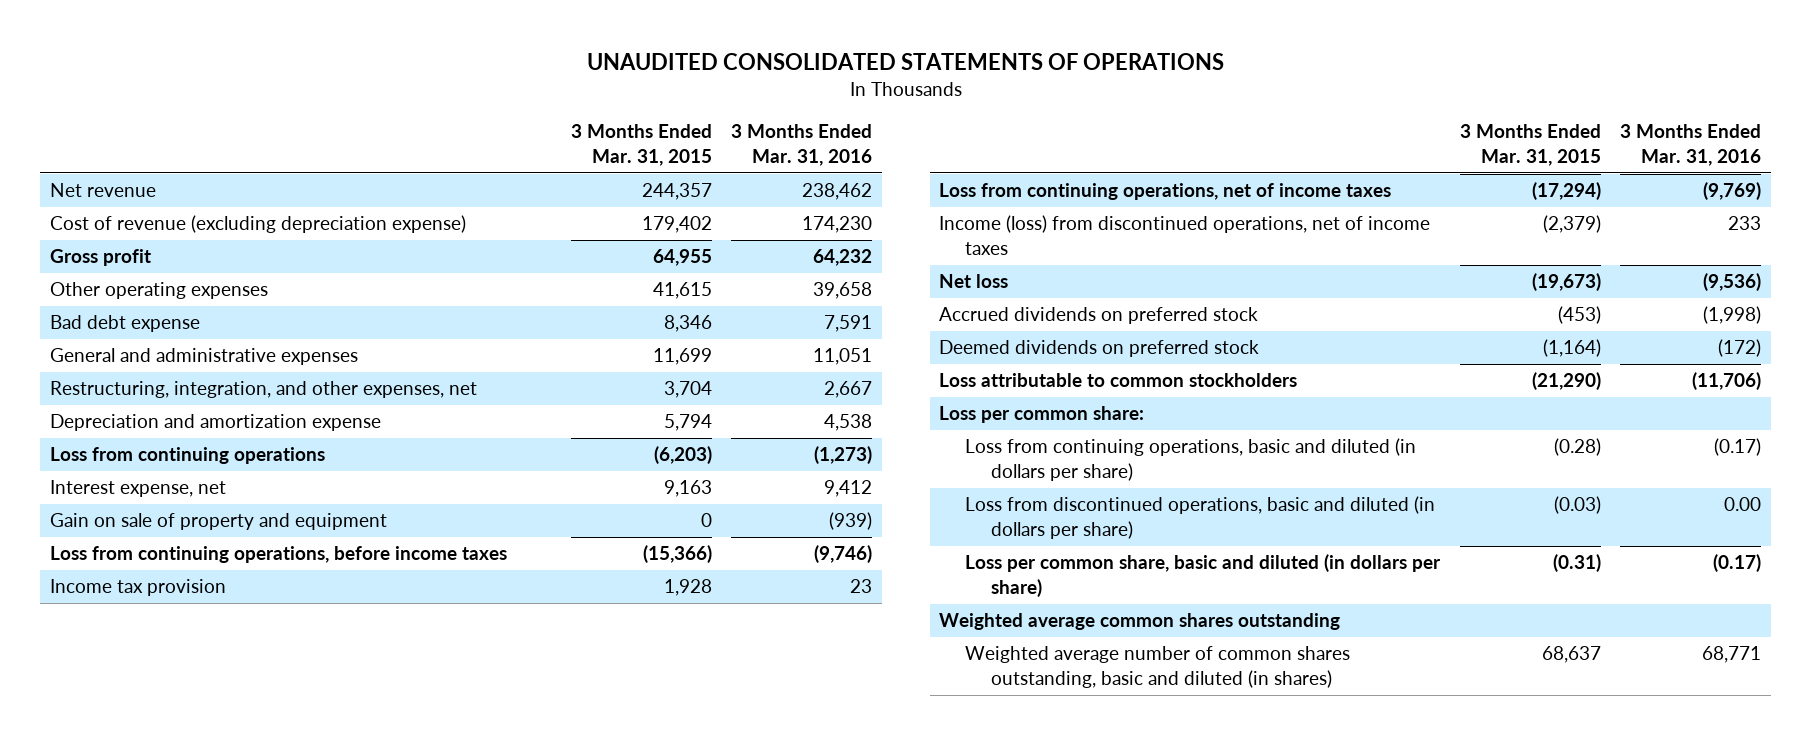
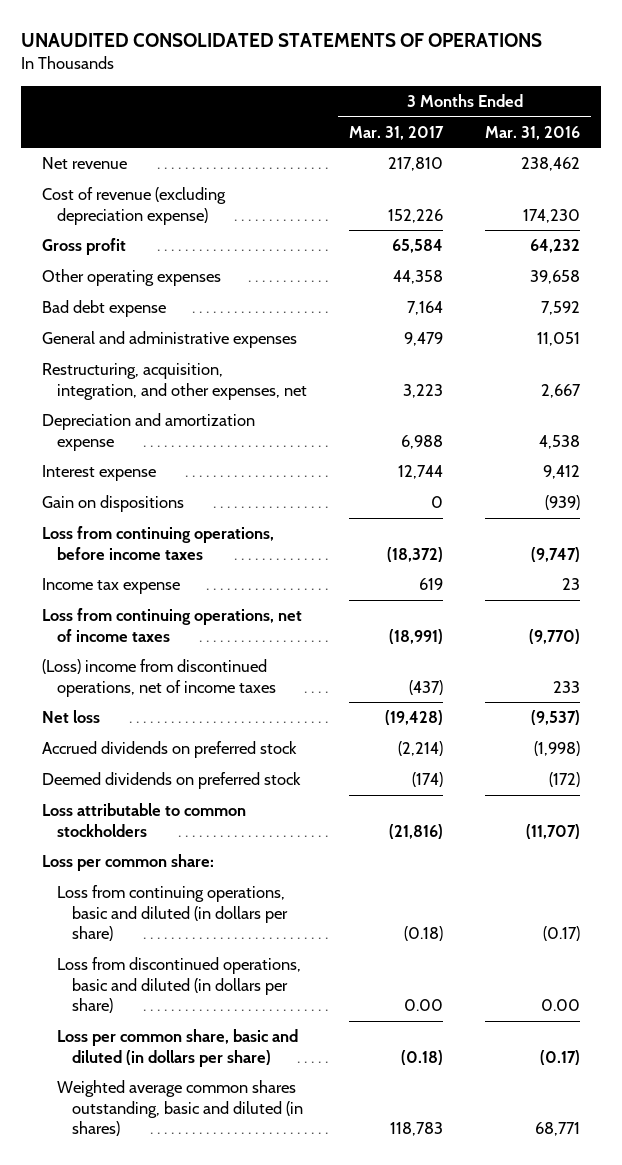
- | 3 Months Ended Mar. 31, 2015 | 3 Months Ended Mar. 31, 2016
+ | 3 Months Ended Mar. 31, 2017 | 3 Months Ended Mar. 31, 2016
- Bad debt expense | 8,346 | 7,591
+ Bad debt expense | 7,164 | 7,592
- Restructuring, integration, and other expenses, net | 3,704 | 2,667
+ Restructuring, acquisition, integration, and other expenses, net | 3,223 | 2,667
- Loss from continuing operations | (6,203) | (1,273)
- Interest expense, net | 9,163 | 9,412
- Gain on sale of property and equipment | 0 | (939)
- Loss from continuing operations, before income taxes | (15,366) | (9,746)
- Income tax provision | 1,928 | 23
- Loss from continuing operations, net of income taxes | (17,294) | (9,769)
- Income (loss) from discontinued operations, net of income taxes | (2,379) | 233
- Net loss | (19,673) | (9,536)
+ Interest expense | 12,744 | 9,412
+ Gain on dispositions | 0 | (939)
+ Loss from continuing operations, before income taxes | (18,372) | (9,747)
+ Income tax expense | 619 | 23
+ Loss from continuing operations, net of income taxes | (18,991) | (9,770)
+ (Loss) income from discontinued operations, net of income taxes | (437) | 233
+ Net loss | (19,428) | (9,537)
- Loss attributable to common stockholders | (21,290) | (11,706)
+ Loss attributable to common stockholders | (21,816) | (11,707)
- Weighted average common shares outstanding
- Weighted average number of common shares outstanding, basic and diluted (in shares) | 68,637 | 68,771
+ Weighted average common shares outstanding, basic and diluted (in shares) | 118,783 | 68,771

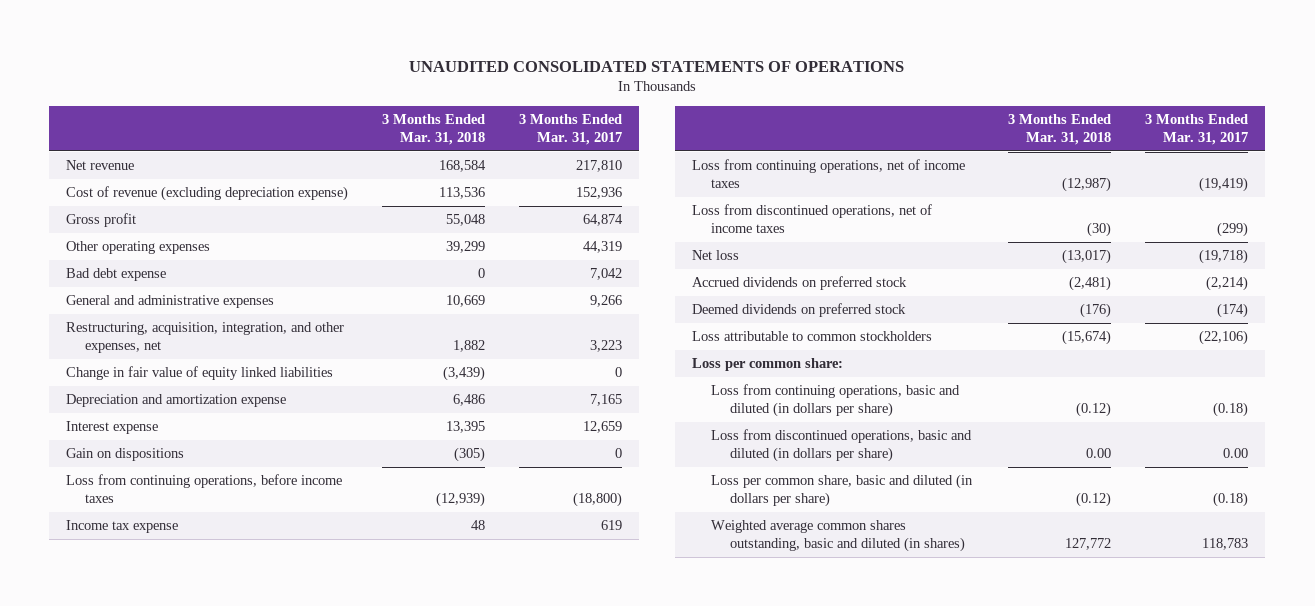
- | 3 Months Ended Mar. 31, 2017 | 3 Months Ended Mar. 31, 2016
+ | 3 Months Ended Mar. 31, 2018 | 3 Months Ended Mar. 31, 2017
- Cost of revenue (excluding depreciation expense) | 152,226 | 174,230
- Gross profit | 65,584 | 64,232
- Other operating expenses | 44,358 | 39,658
- Bad debt expense | 7,164 | 7,592
- General and administrative expenses | 9,479 | 11,051
+ Cost of revenue (excluding depreciation expense) | 113,536 | 152,936
+ Gross profit | 55,048 | 64,874
+ Other operating expenses | 39,299 | 44,319
+ Bad debt expense | 0 | 7,042
+ General and administrative expenses | 10,669 | 9,266
- Depreciation and amortization expense | 6,988 | 4,538
- Interest expense | 12,744 | 9,412
+ Change in fair value of equity linked liabilities | (3,439) | 0
+ Depreciation and amortization expense | 6,486 | 7,165
+ Interest expense | 13,395 | 12,659
- Loss from continuing operations, before income taxes | (18,372) | (9,747)
+ Loss from continuing operations, before income taxes | (12,939) | (18,800)
- Loss from continuing operations, net of income taxes | (18,991) | (9,770)
- (Loss) income from discontinued operations, net of income taxes | (437) | 233
- Net loss | (19,428) | (9,537)
+ Loss from continuing operations, net of income taxes | (12,987) | (19,419)
+ Loss from discontinued operations, net of income taxes | (30) | (299)
+ Net loss | (13,017) | (19,718)
- Loss attributable to common stockholders | (21,816) | (11,707)
+ Loss attributable to common stockholders | (15,674) | (22,106)

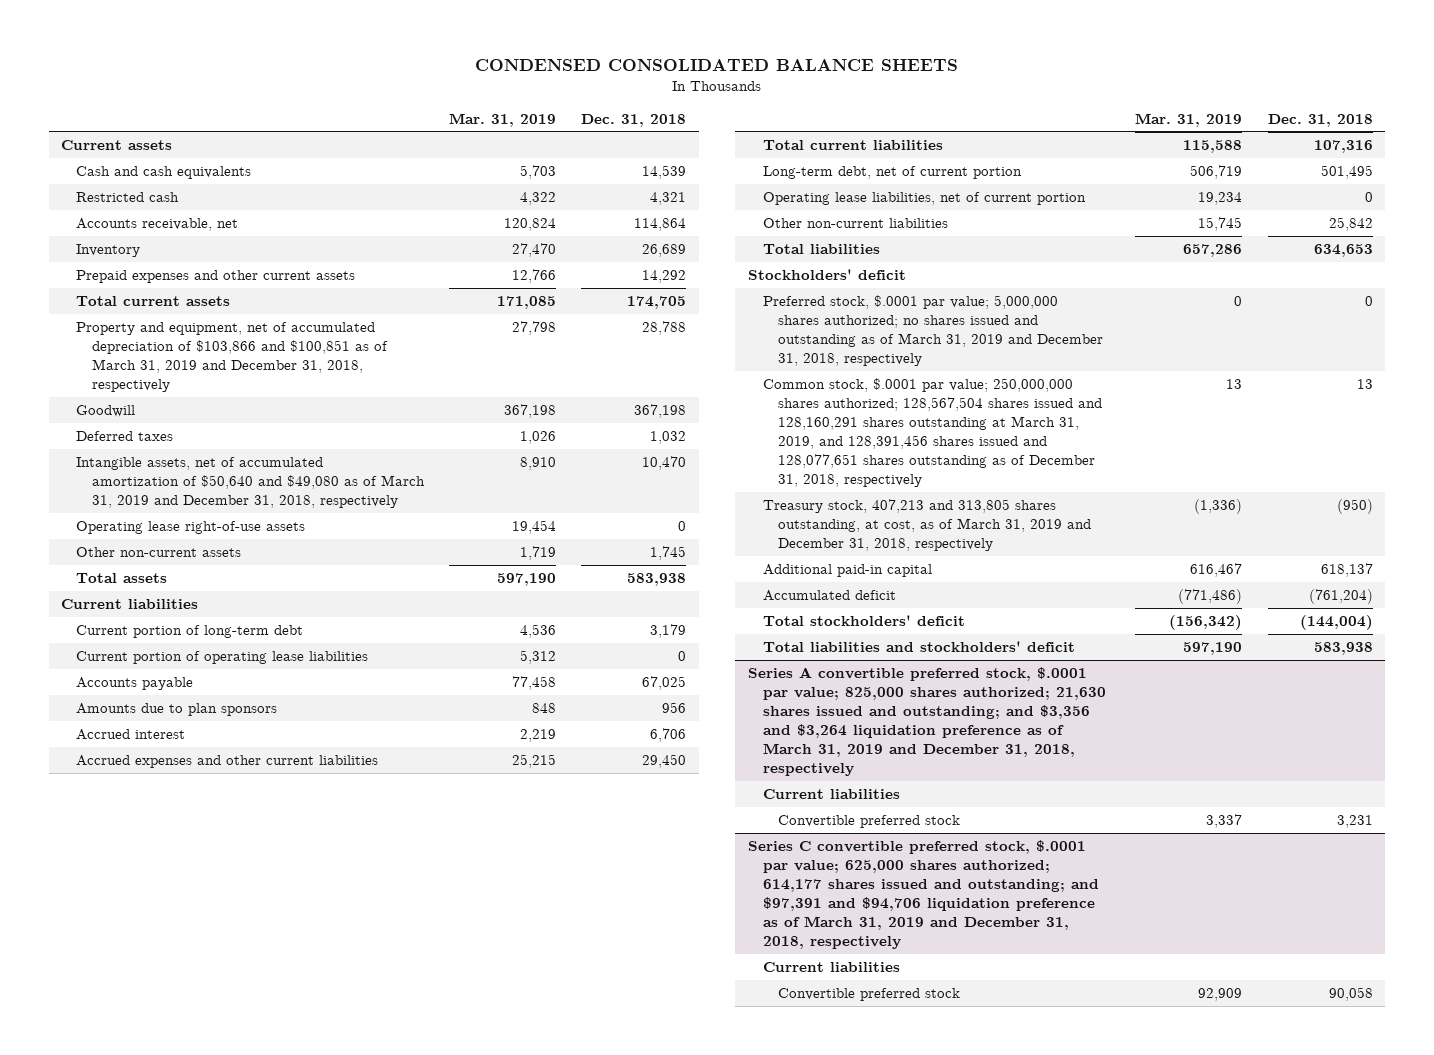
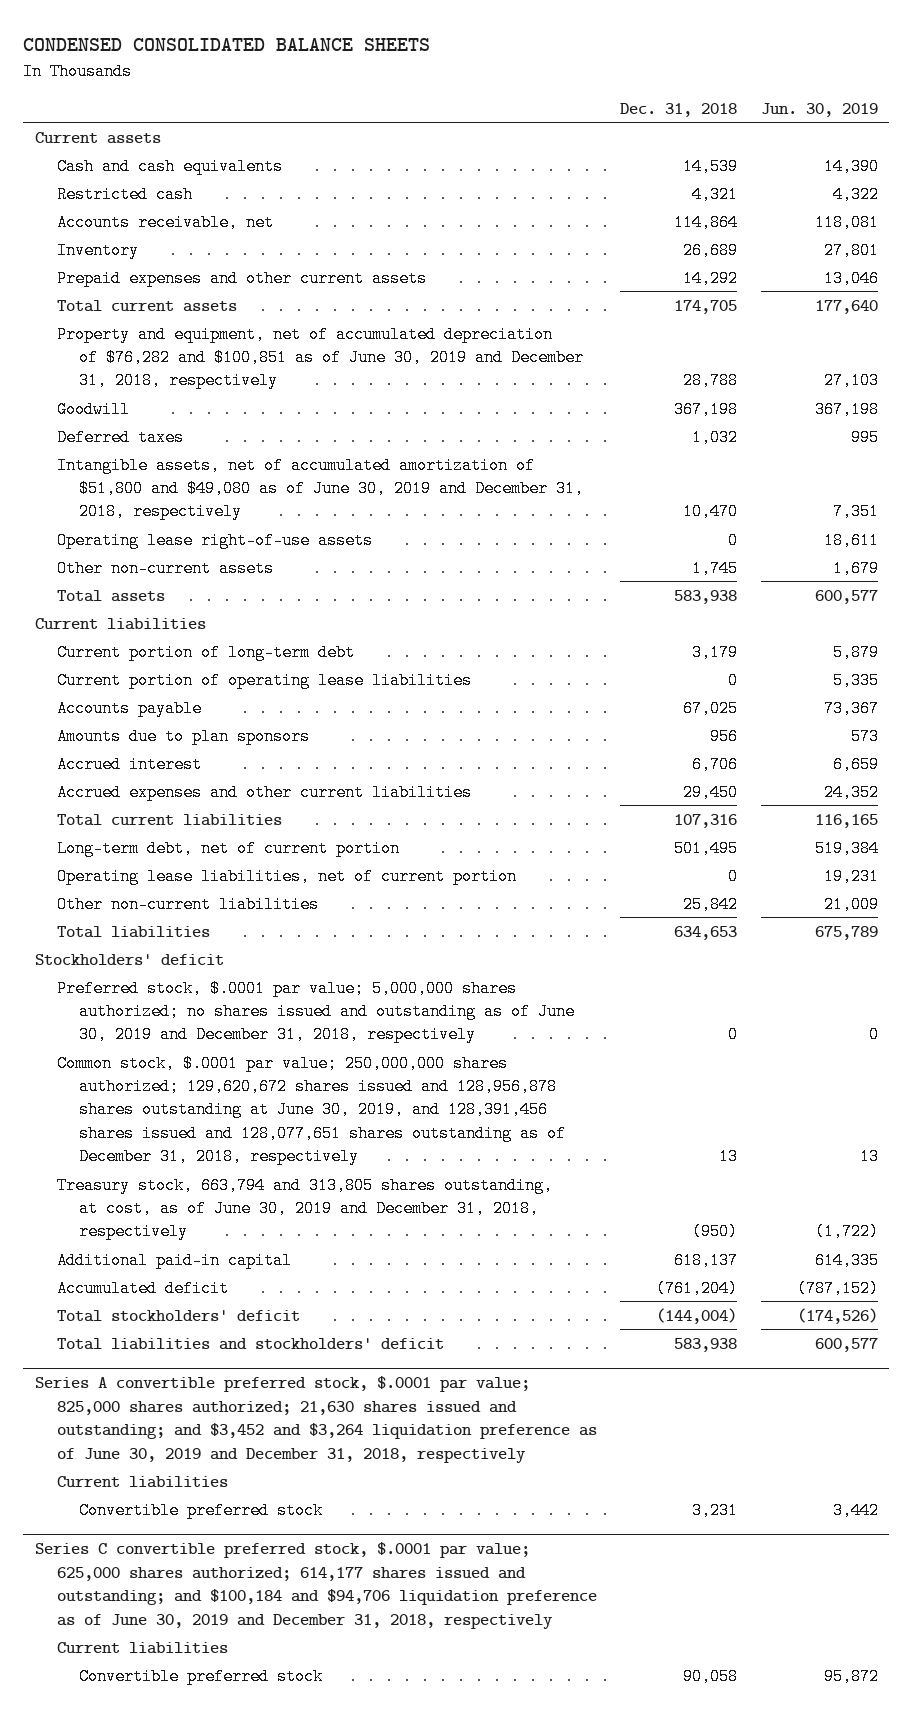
- | Mar. 31, 2019 | Dec. 31, 2018
+ | Dec. 31, 2018 | Jun. 30, 2019
- Property and equipment, net of accumulated depreciation of $103,866 and $100,851 as of March 31, 2019 and December 31, 2018, respectively | 27,798 | 28,788
+ Property and equipment, net of accumulated depreciation of $76,282 and $100,851 as of June 30, 2019 and December 31, 2018, respectively | 28,788 | 27,103
- Intangible assets, net of accumulated amortization of $50,640 and $49,080 as of March 31, 2019 and December 31, 2018, respectively | 8,910 | 10,470
+ Intangible assets, net of accumulated amortization of $51,800 and $49,080 as of June 30, 2019 and December 31, 2018, respectively | 10,470 | 7,351
- Preferred stock, $.0001 par value; 5,000,000 shares authorized; no shares issued and outstanding as of March 31, 2019 and December 31, 2018, respectively | 0 | 0
- Common stock, $.0001 par value; 250,000,000 shares authorized; 128,567,504 shares issued and 128,160,291 shares outstanding at March 31, 2019, and 128,391,456 shares issued and 128,077,651 shares outstanding as of December 31, 2018, respectively | 13 | 13
- Treasury stock, 407,213 and 313,805 shares outstanding, at cost, as of March 31, 2019 and December 31, 2018, respectively | (1,336) | (950)
+ Preferred stock, $.0001 par value; 5,000,000 shares authorized; no shares issued and outstanding as of June 30, 2019 and December 31, 2018, respectively | 0 | 0
+ Common stock, $.0001 par value; 250,000,000 shares authorized; 129,620,672 shares issued and 128,956,878 shares outstanding at June 30, 2019, and 128,391,456 shares issued and 128,077,651 shares outstanding as of December 31, 2018, respectively | 13 | 13
+ Treasury stock, 663,794 and 313,805 shares outstanding, at cost, as of June 30, 2019 and December 31, 2018, respectively | (950) | (1,722)
- Series A convertible preferred stock, $.0001 par value; 825,000 shares authorized; 21,630 shares issued and outstanding; and $3,356 and $3,264 liquidation preference as of March 31, 2019 and December 31, 2018, respectively
+ Series A convertible preferred stock, $.0001 par value; 825,000 shares authorized; 21,630 shares issued and outstanding; and $3,452 and $3,264 liquidation preference as of June 30, 2019 and December 31, 2018, respectively
- Series C convertible preferred stock, $.0001 par value; 625,000 shares authorized; 614,177 shares issued and outstanding; and $97,391 and $94,706 liquidation preference as of March 31, 2019 and December 31, 2018, respectively
+ Series C convertible preferred stock, $.0001 par value; 625,000 shares authorized; 614,177 shares issued and outstanding; and $100,184 and $94,706 liquidation preference as of June 30, 2019 and December 31, 2018, respectively

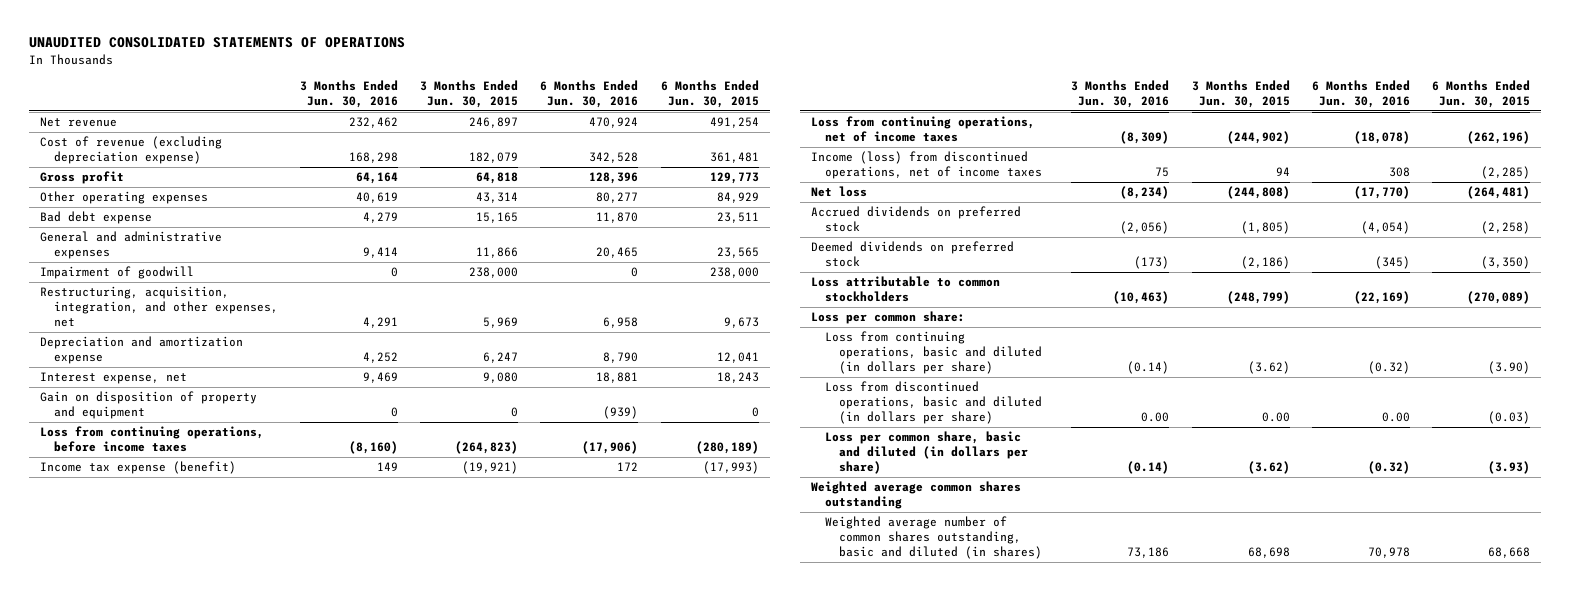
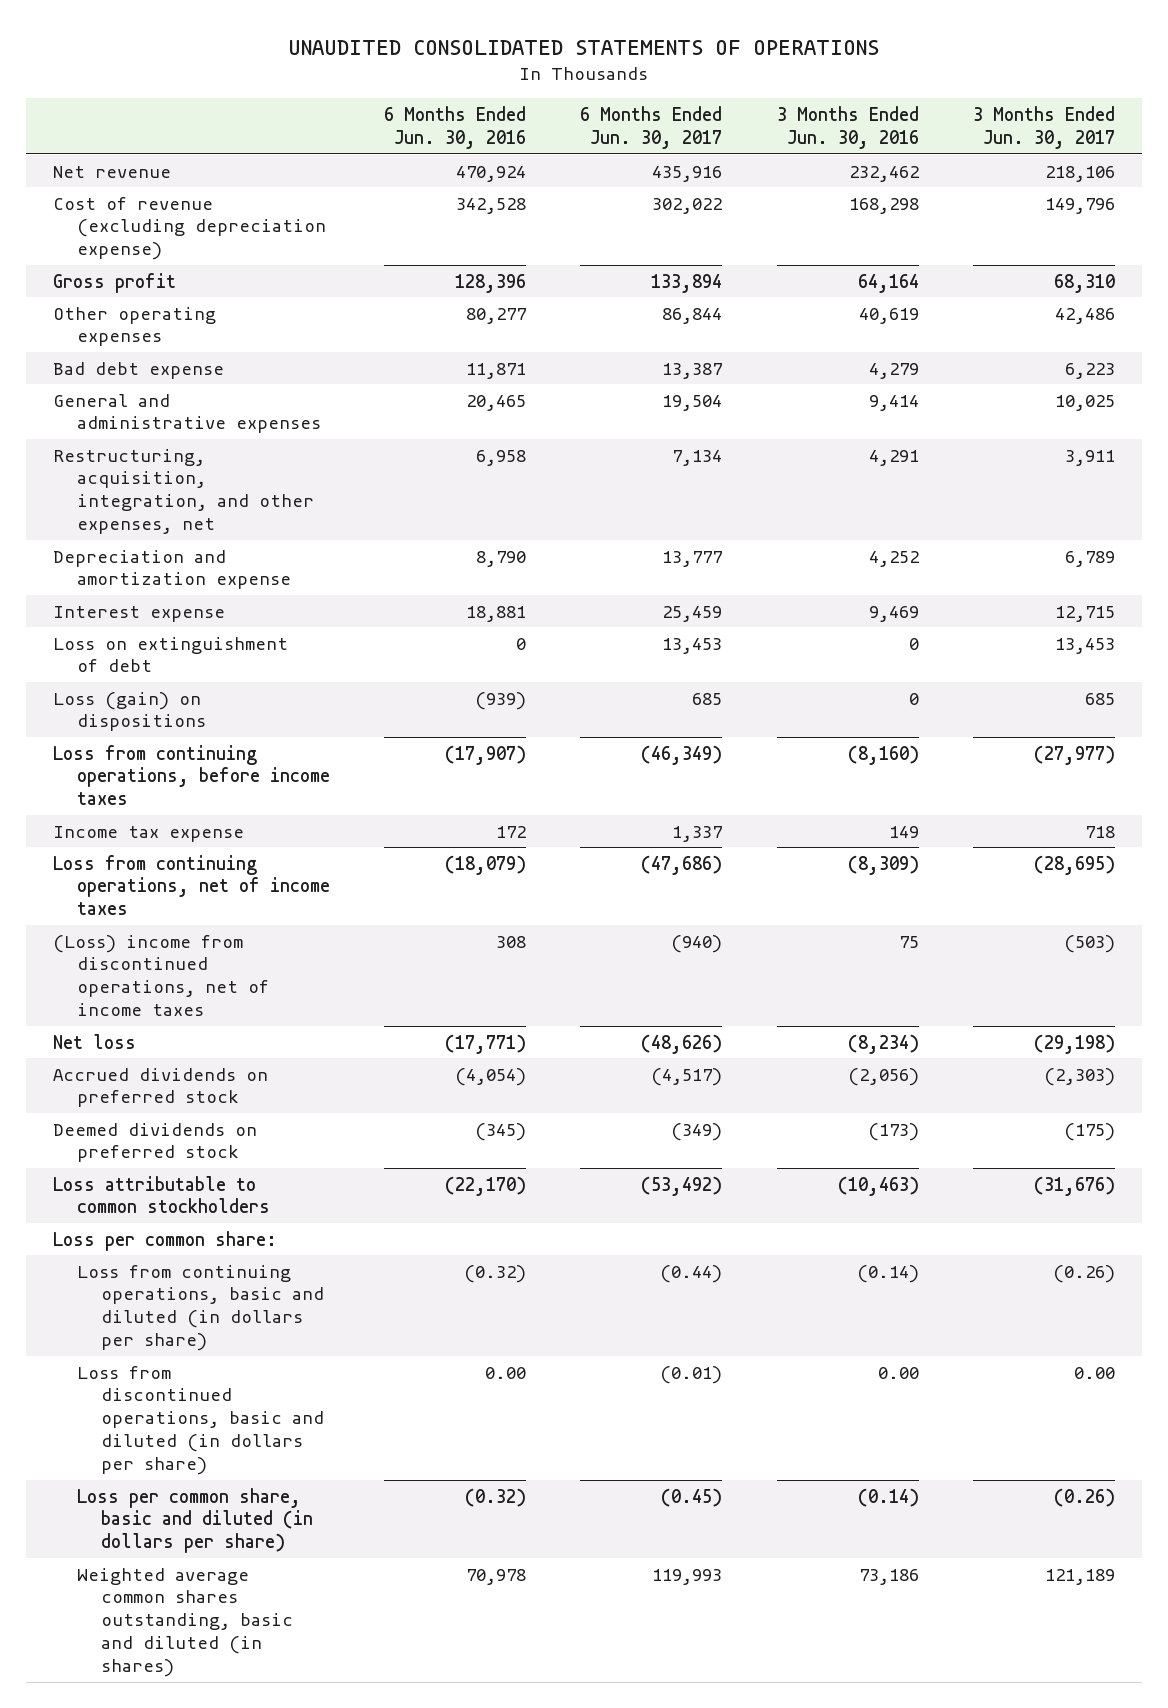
- | 3 Months Ended Jun. 30, 2016 | 3 Months Ended Jun. 30, 2015 | 6 Months Ended Jun. 30, 2016 | 6 Months Ended Jun. 30, 2015
+ | 6 Months Ended Jun. 30, 2016 | 6 Months Ended Jun. 30, 2017 | 3 Months Ended Jun. 30, 2016 | 3 Months Ended Jun. 30, 2017
- Bad debt expense | 4,279 | 15,165 | 11,870 | 23,511
+ Bad debt expense | 11,871 | 13,387 | 4,279 | 6,223
- Impairment of goodwill | 0 | 238,000 | 0 | 238,000
- Interest expense, net | 9,469 | 9,080 | 18,881 | 18,243
- Gain on disposition of property and equipment | 0 | 0 | (939) | 0
- Loss from continuing operations, before income taxes | (8,160) | (264,823) | (17,906) | (280,189)
- Income tax expense (benefit) | 149 | (19,921) | 172 | (17,993)
- Loss from continuing operations, net of income taxes | (8,309) | (244,902) | (18,078) | (262,196)
- Income (loss) from discontinued operations, net of income taxes | 75 | 94 | 308 | (2,285)
- Net loss | (8,234) | (244,808) | (17,770) | (264,481)
+ Interest expense | 18,881 | 25,459 | 9,469 | 12,715
+ Loss on extinguishment of debt | 0 | 13,453 | 0 | 13,453
+ Loss (gain) on dispositions | (939) | 685 | 0 | 685
+ Loss from continuing operations, before income taxes | (17,907) | (46,349) | (8,160) | (27,977)
+ Income tax expense | 172 | 1,337 | 149 | 718
+ Loss from continuing operations, net of income taxes | (18,079) | (47,686) | (8,309) | (28,695)
+ (Loss) income from discontinued operations, net of income taxes | 308 | (940) | 75 | (503)
+ Net loss | (17,771) | (48,626) | (8,234) | (29,198)
- Loss attributable to common stockholders | (10,463) | (248,799) | (22,169) | (270,089)
+ Loss attributable to common stockholders | (22,170) | (53,492) | (10,463) | (31,676)
- Weighted average common shares outstanding
- Weighted average number of common shares outstanding, basic and diluted (in shares) | 73,186 | 68,698 | 70,978 | 68,668
+ Weighted average common shares outstanding, basic and diluted (in shares) | 70,978 | 119,993 | 73,186 | 121,189

